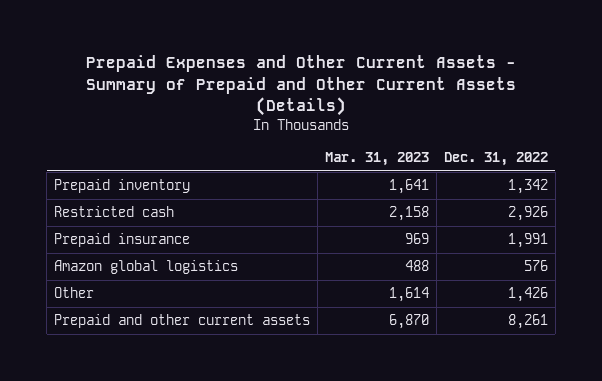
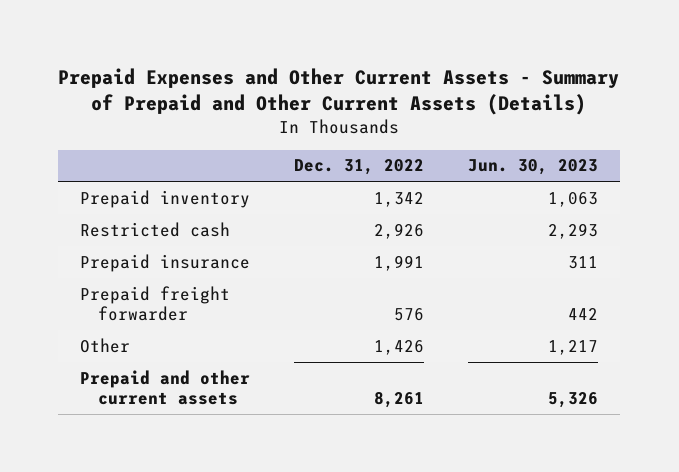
- | Mar. 31, 2023 | Dec. 31, 2022
+ | Dec. 31, 2022 | Jun. 30, 2023
- Amazon global logistics | 488 | 576
+ Prepaid freight forwarder | 576 | 442

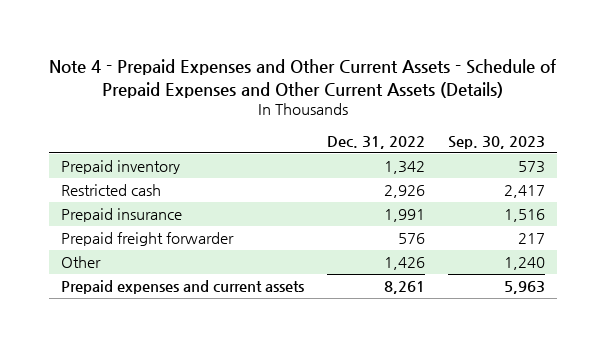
- Prepaid Expenses and Other Current Assets - Summary of Prepaid and Other Current Assets (Details)
+ Note 4 - Prepaid Expenses and Other Current Assets - Schedule of Prepaid Expenses and Other Current Assets (Details)
- | Dec. 31, 2022 | Jun. 30, 2023
+ | Dec. 31, 2022 | Sep. 30, 2023
- Prepaid and other current assets | 8,261 | 5,326
+ Prepaid expenses and current assets | 8,261 | 5,963

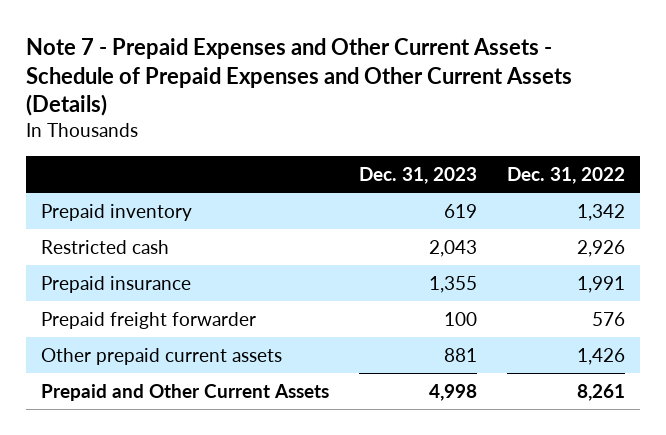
- Note 4 - Prepaid Expenses and Other Current Assets - Schedule of Prepaid Expenses and Other Current Assets (Details)
+ Note 7 - Prepaid Expenses and Other Current Assets - Schedule of Prepaid Expenses and Other Current Assets (Details)
- | Dec. 31, 2022 | Sep. 30, 2023
+ | Dec. 31, 2023 | Dec. 31, 2022
- Other | 1,426 | 1,240
- Prepaid expenses and current assets | 8,261 | 5,963
+ Other prepaid current assets | 881 | 1,426
+ Prepaid and Other Current Assets | 4,998 | 8,261

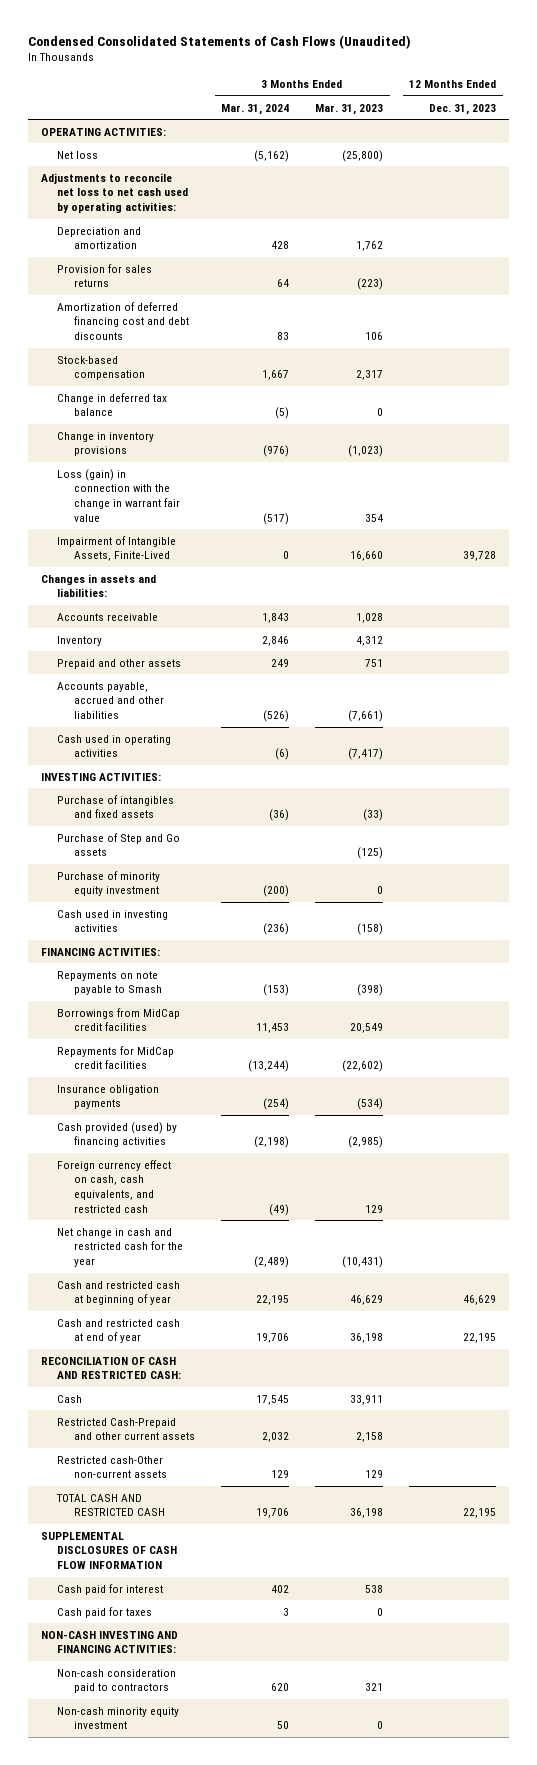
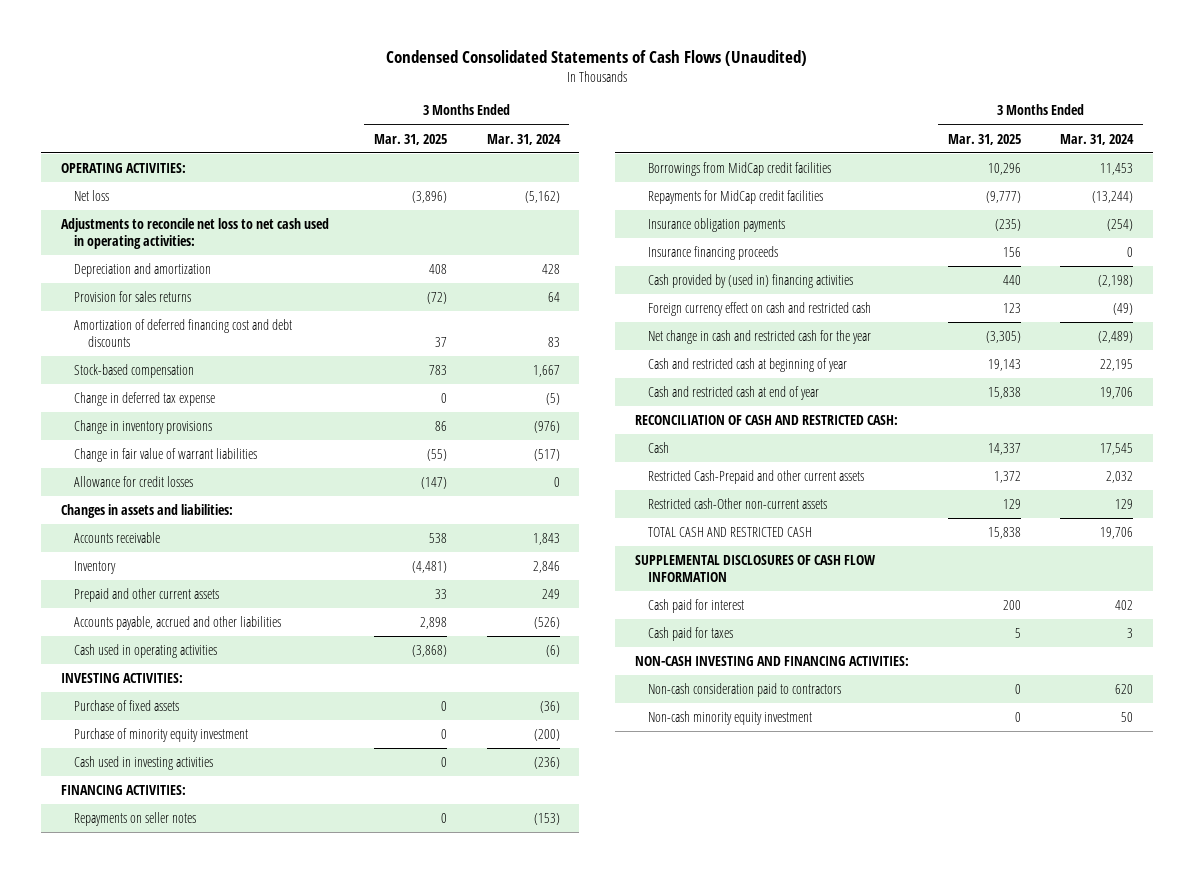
- | 3 Months Ended Mar. 31, 2024 | 3 Months Ended Mar. 31, 2023 | 12 Months Ended Dec. 31, 2023
+ | 3 Months Ended Mar. 31, 2025 | 3 Months Ended Mar. 31, 2024
- Adjustments to reconcile net loss to net cash used by operating activities:
+ Adjustments to reconcile net loss to net cash used in operating activities:
- Change in deferred tax balance | (5) | 0 |
+ Change in deferred tax expense | 0 | (5)
- Loss (gain) in connection with the change in warrant fair value | (517) | 354 |
- Impairment of Intangible Assets, Finite-Lived | 0 | 16,660 | 39,728
+ Change in fair value of warrant liabilities | (55) | (517)
+ Allowance for credit losses | (147) | 0
- Prepaid and other assets | 249 | 751 |
+ Prepaid and other current assets | 33 | 249
- Purchase of intangibles and fixed assets | (36) | (33) |
- Purchase of Step and Go assets | | (125) |
+ Purchase of fixed assets | 0 | (36)
- Repayments on note payable to Smash | (153) | (398) |
+ Repayments on seller notes | 0 | (153)
- Cash provided (used) by financing activities | (2,198) | (2,985) |
- Foreign currency effect on cash, cash equivalents, and restricted cash | (49) | 129 |
+ Insurance financing proceeds | 156 | 0
+ Cash provided by (used in) financing activities | 440 | (2,198)
+ Foreign currency effect on cash and restricted cash | 123 | (49)

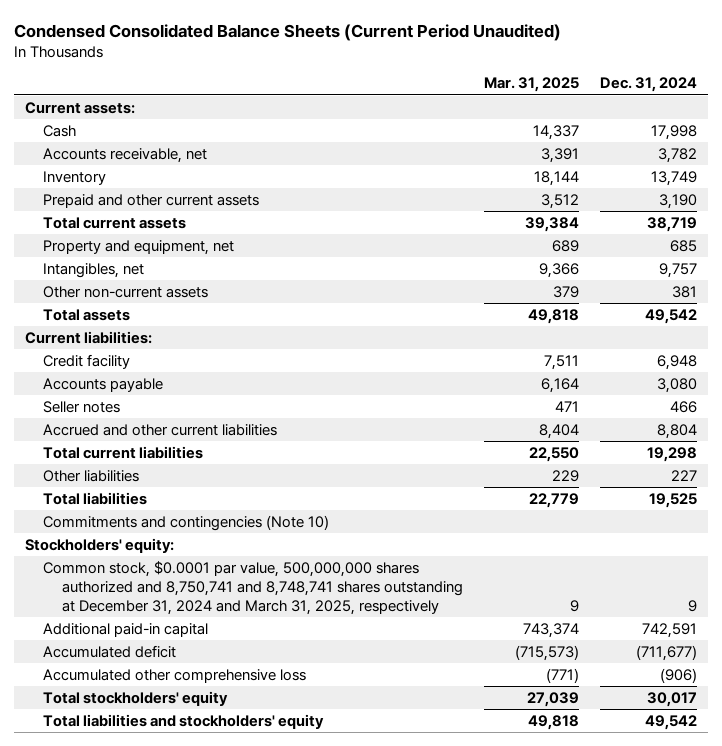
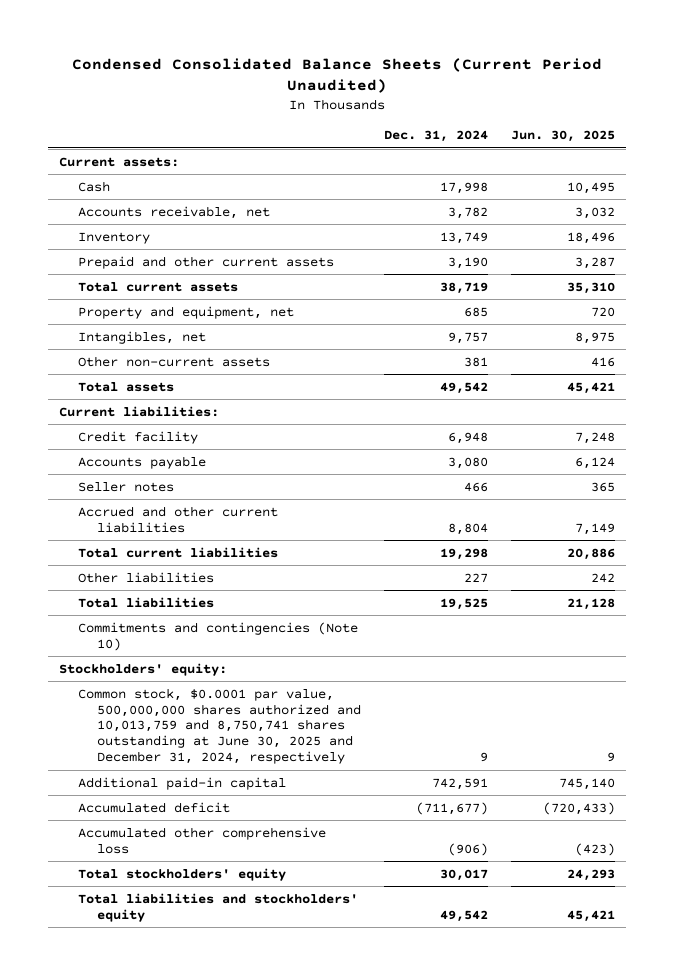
- | Mar. 31, 2025 | Dec. 31, 2024
+ | Dec. 31, 2024 | Jun. 30, 2025
- Common stock, $0.0001 par value, 500,000,000 shares authorized and 8,750,741 and 8,748,741 shares outstanding at December 31, 2024 and March 31, 2025, respectively | 9 | 9
+ Common stock, $0.0001 par value, 500,000,000 shares authorized and 10,013,759 and 8,750,741 shares outstanding at June 30, 2025 and December 31, 2024, respectively | 9 | 9

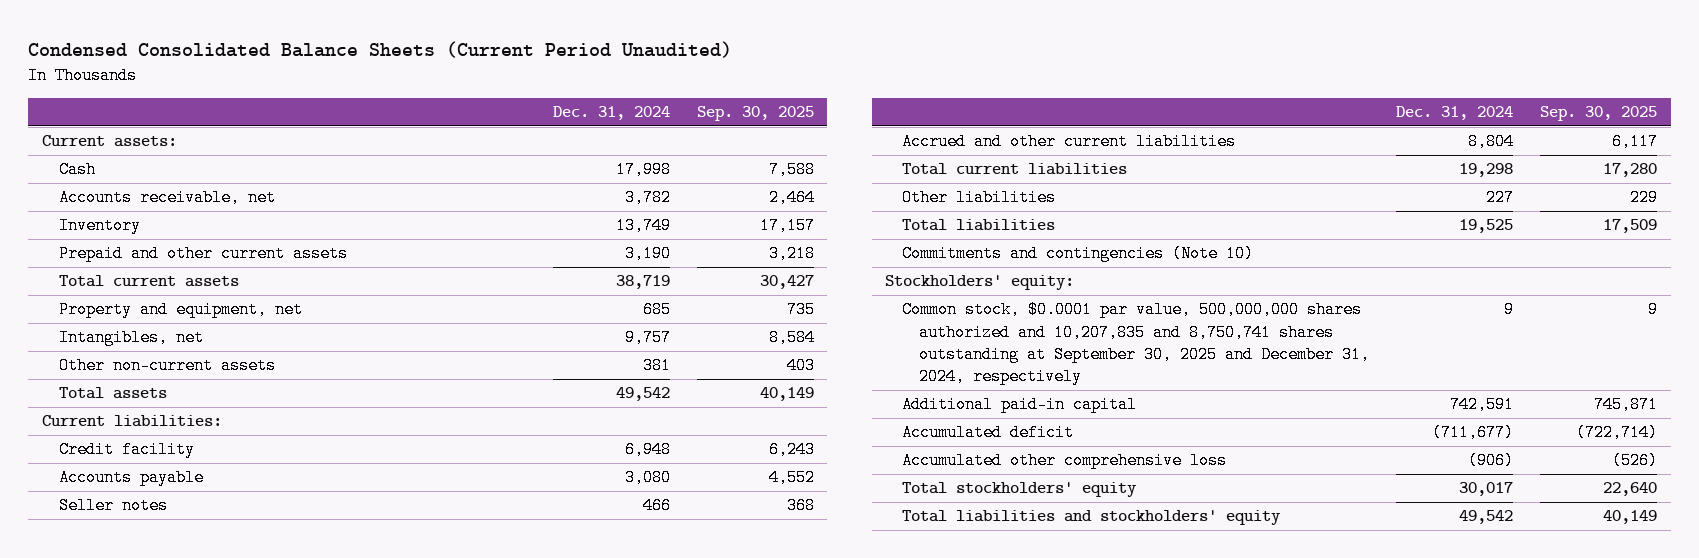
- | Dec. 31, 2024 | Jun. 30, 2025
+ | Dec. 31, 2024 | Sep. 30, 2025
- Common stock, $0.0001 par value, 500,000,000 shares authorized and 10,013,759 and 8,750,741 shares outstanding at June 30, 2025 and December 31, 2024, respectively | 9 | 9
+ Common stock, $0.0001 par value, 500,000,000 shares authorized and 10,207,835 and 8,750,741 shares outstanding at September 30, 2025 and December 31, 2024, respectively | 9 | 9

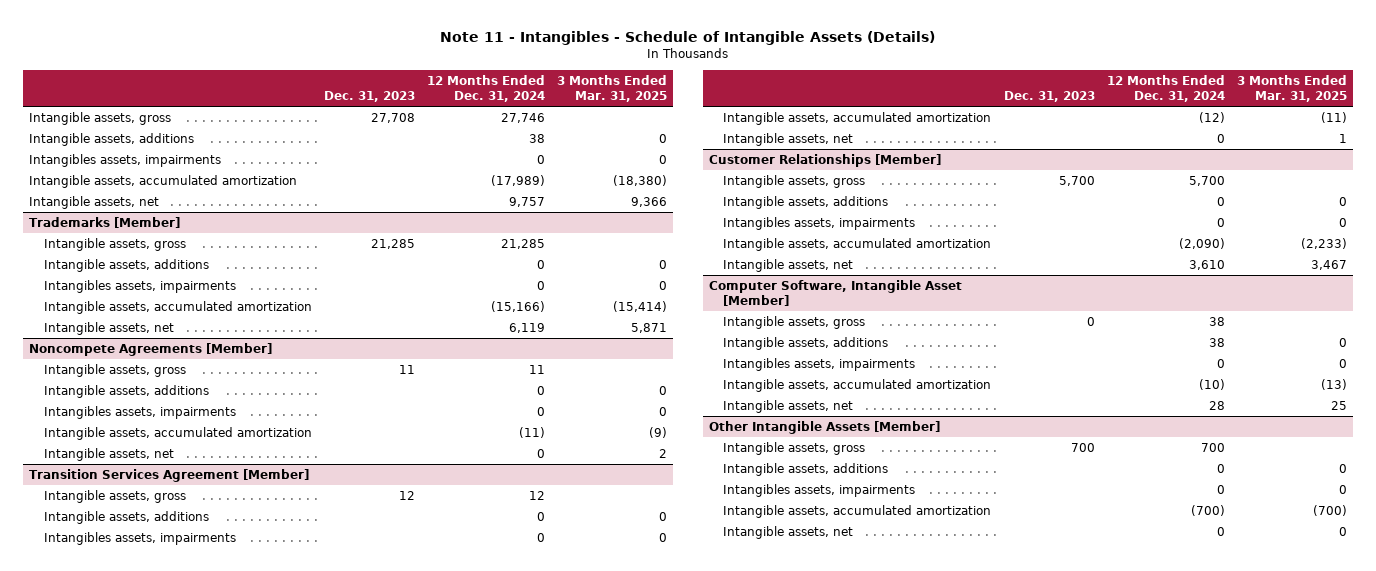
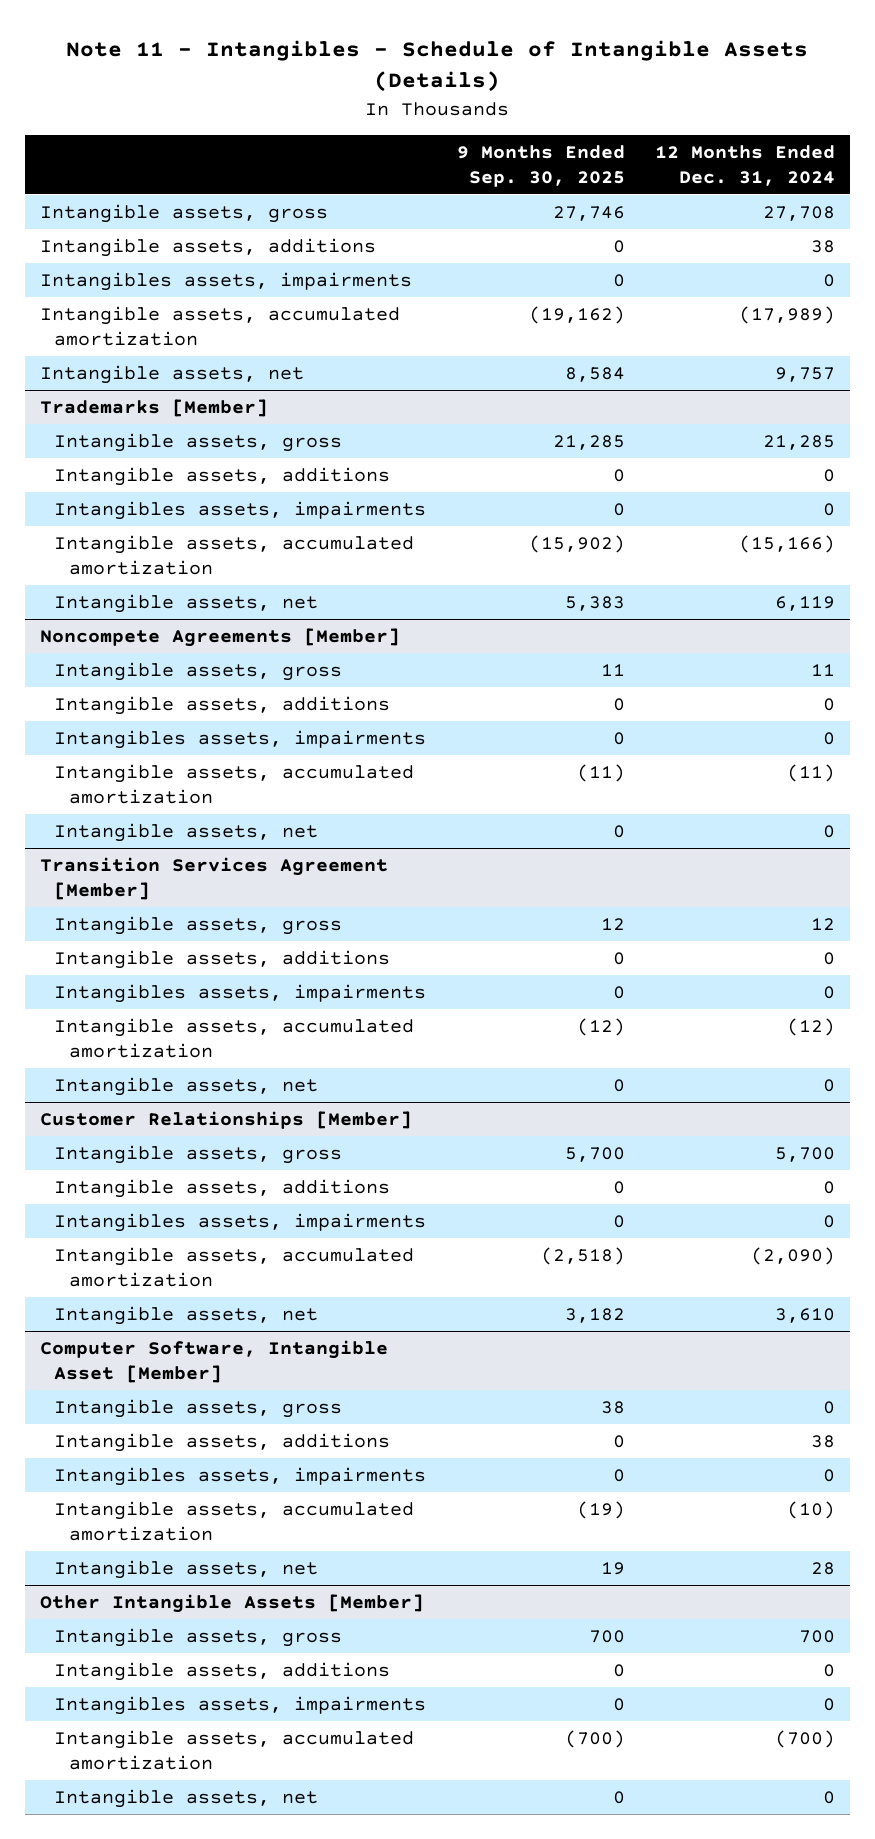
- | Dec. 31, 2023 | 12 Months Ended Dec. 31, 2024 | 3 Months Ended Mar. 31, 2025
+ | 9 Months Ended Sep. 30, 2025 | 12 Months Ended Dec. 31, 2024
- Intangible assets, gross | 27,708 | 27,746 |
+ Intangible assets, gross | 27,746 | 27,708
@ Computer Software, Intangible Asset [Member]
- Intangible assets, gross | 0 | 38 |
+ Intangible assets, gross | 38 | 0

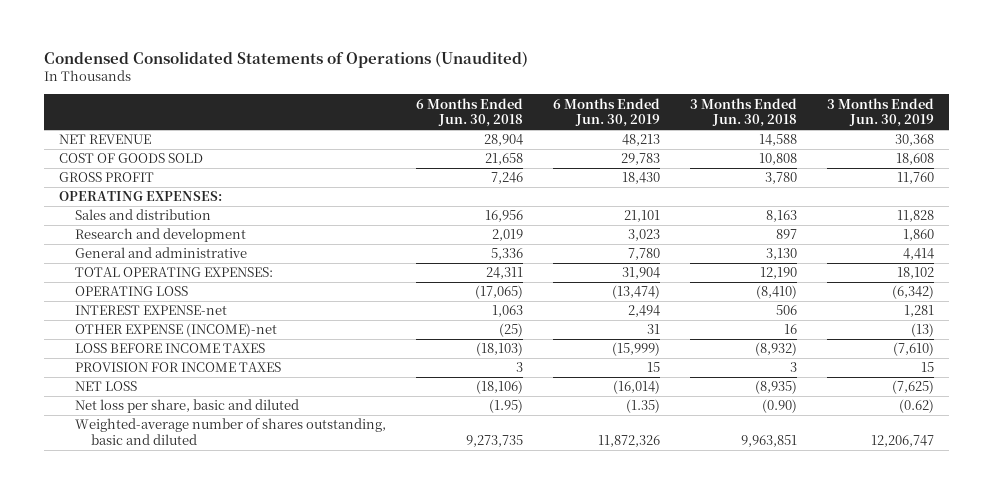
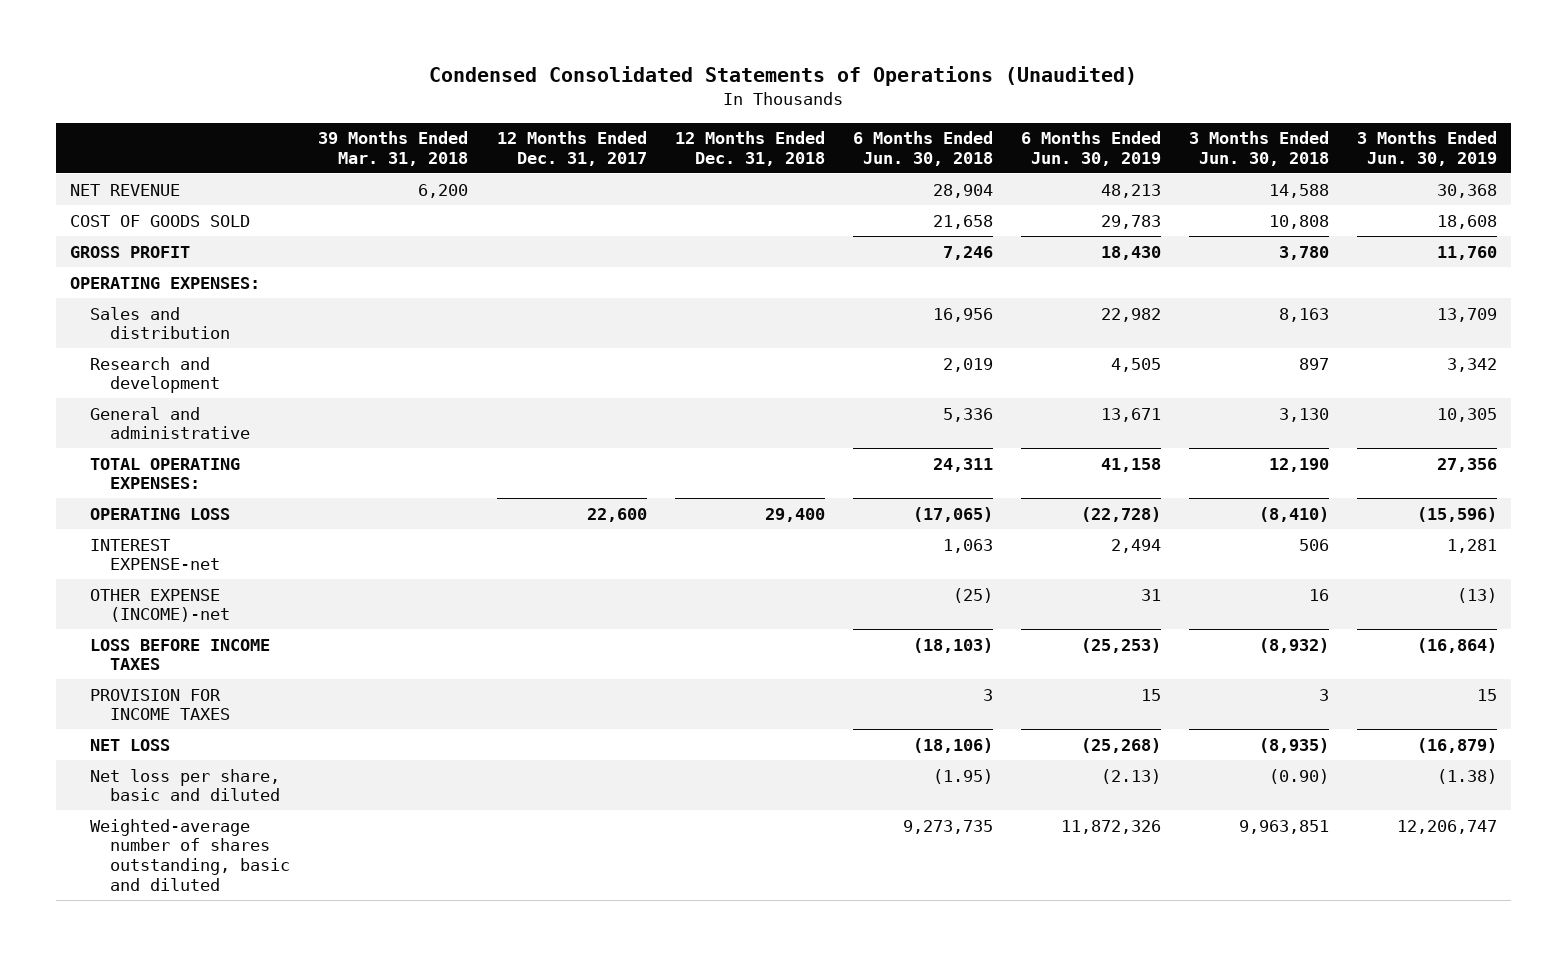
- | 6 Months Ended Jun. 30, 2018 | 6 Months Ended Jun. 30, 2019 | 3 Months Ended Jun. 30, 2018 | 3 Months Ended Jun. 30, 2019
+ | 39 Months Ended Mar. 31, 2018 | 12 Months Ended Dec. 31, 2017 | 12 Months Ended Dec. 31, 2018 | 6 Months Ended Jun. 30, 2018 | 6 Months Ended Jun. 30, 2019 | 3 Months Ended Jun. 30, 2018 | 3 Months Ended Jun. 30, 2019
- Sales and distribution | 16,956 | 21,101 | 8,163 | 11,828
- Research and development | 2,019 | 3,023 | 897 | 1,860
- General and administrative | 5,336 | 7,780 | 3,130 | 4,414
- TOTAL OPERATING EXPENSES: | 24,311 | 31,904 | 12,190 | 18,102
- OPERATING LOSS | (17,065) | (13,474) | (8,410) | (6,342)
+ Sales and distribution | | | | 16,956 | 22,982 | 8,163 | 13,709
+ Research and development | | | | 2,019 | 4,505 | 897 | 3,342
+ General and administrative | | | | 5,336 | 13,671 | 3,130 | 10,305
+ TOTAL OPERATING EXPENSES: | | | | 24,311 | 41,158 | 12,190 | 27,356
+ OPERATING LOSS | | 22,600 | 29,400 | (17,065) | (22,728) | (8,410) | (15,596)
- LOSS BEFORE INCOME TAXES | (18,103) | (15,999) | (8,932) | (7,610)
+ LOSS BEFORE INCOME TAXES | | | | (18,103) | (25,253) | (8,932) | (16,864)
- NET LOSS | (18,106) | (16,014) | (8,935) | (7,625)
- Net loss per share, basic and diluted | (1.95) | (1.35) | (0.90) | (0.62)
+ NET LOSS | | | | (18,106) | (25,268) | (8,935) | (16,879)
+ Net loss per share, basic and diluted | | | | (1.95) | (2.13) | (0.90) | (1.38)

